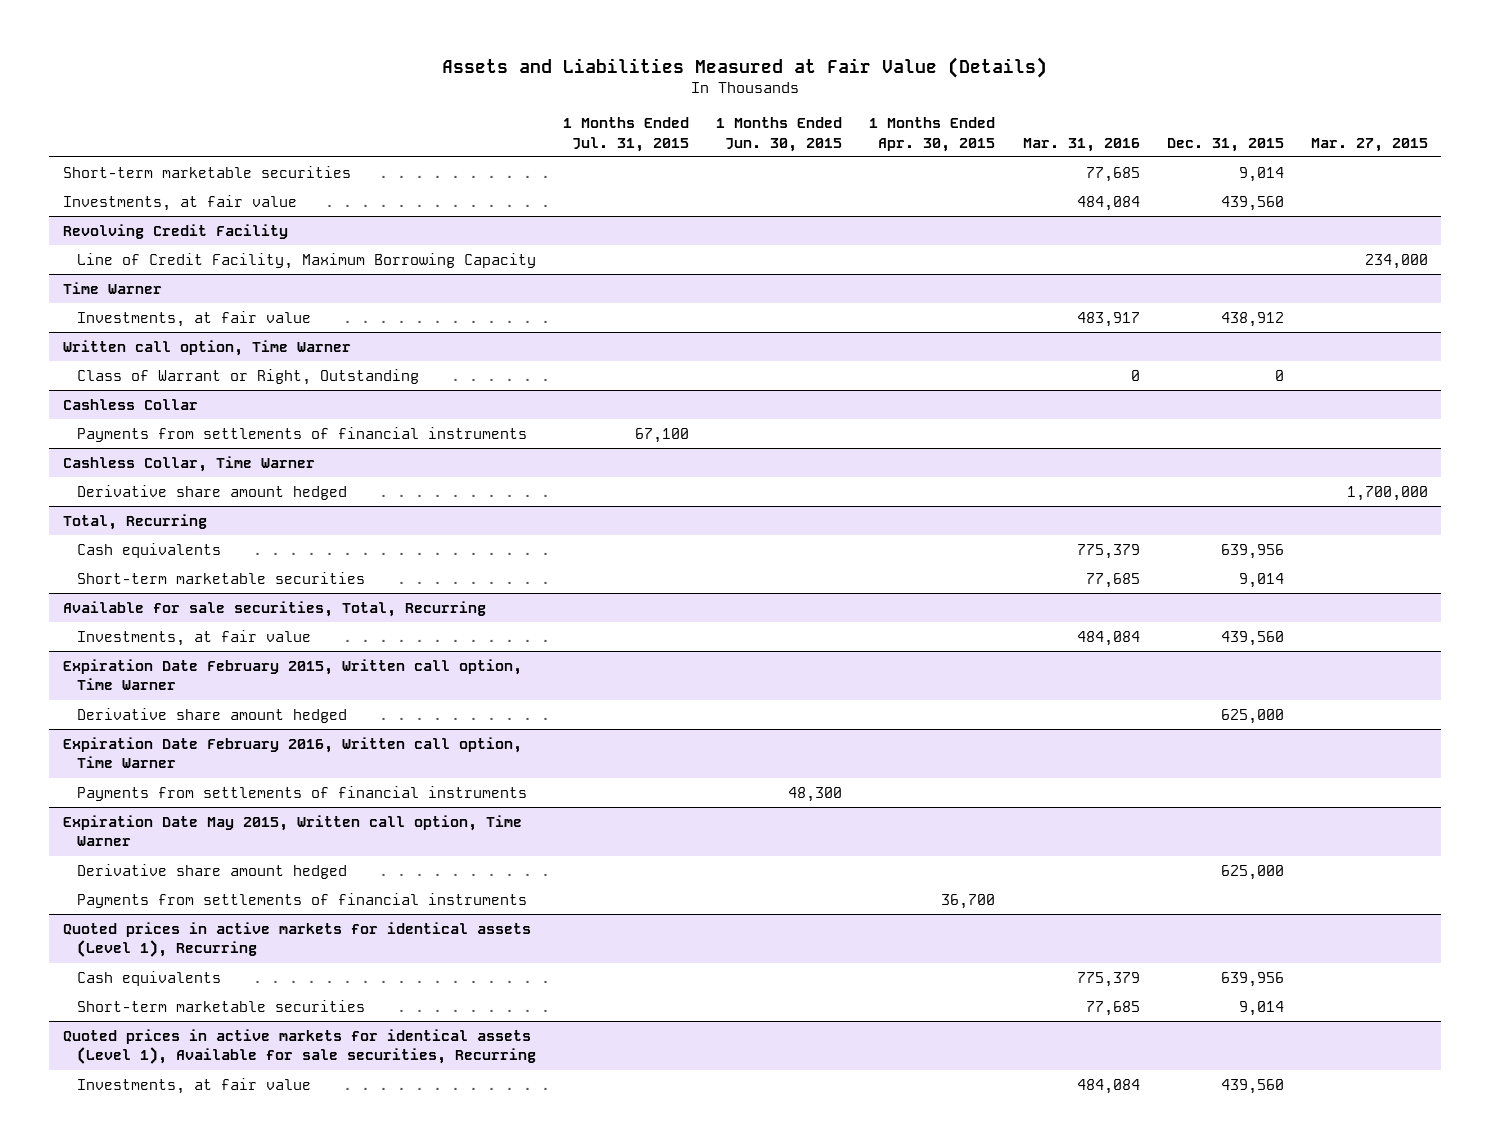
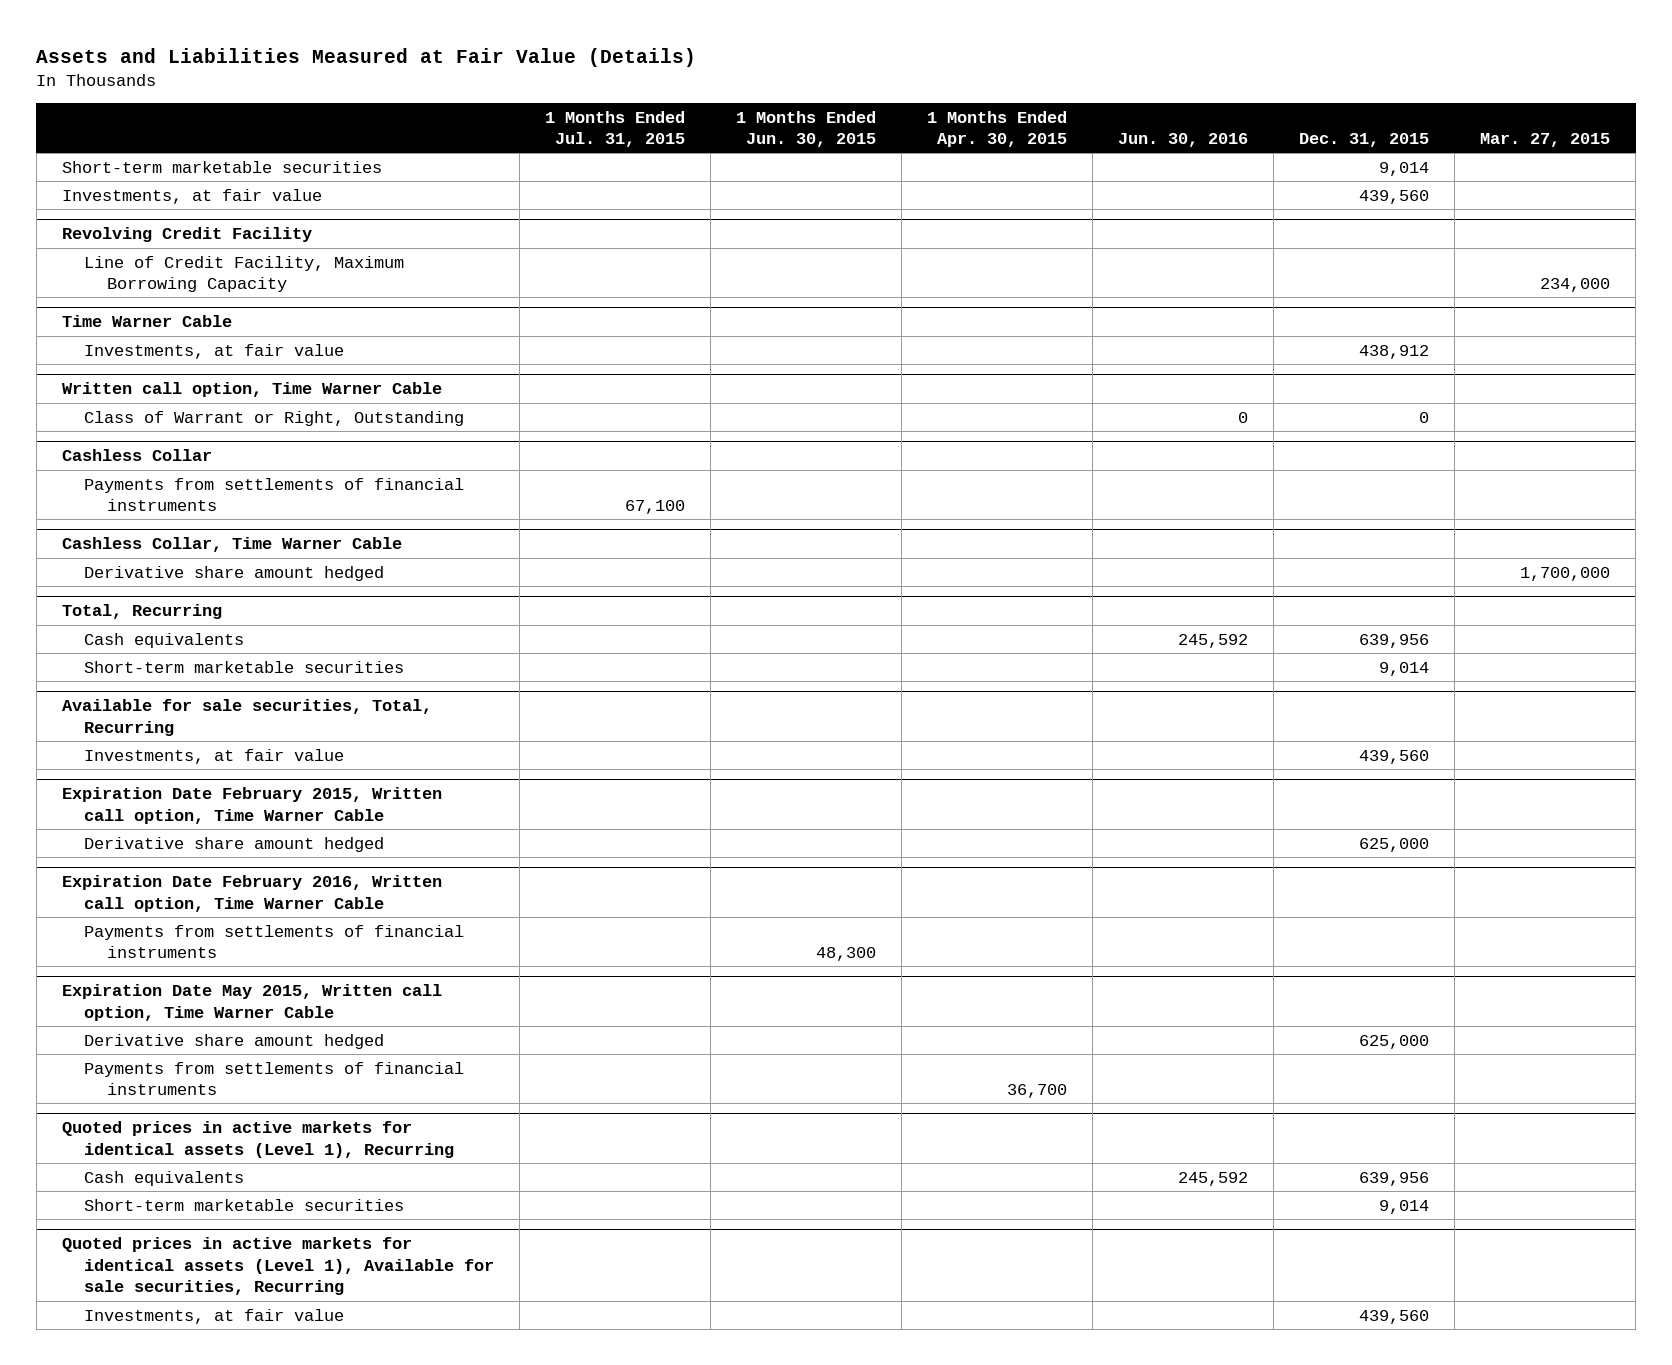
- | 1 Months Ended Jul. 31, 2015 | 1 Months Ended Jun. 30, 2015 | 1 Months Ended Apr. 30, 2015 | Mar. 31, 2016 | Dec. 31, 2015 | Mar. 27, 2015
+ | 1 Months Ended Jul. 31, 2015 | 1 Months Ended Jun. 30, 2015 | 1 Months Ended Apr. 30, 2015 | Jun. 30, 2016 | Dec. 31, 2015 | Mar. 27, 2015
- Time Warner
+ Time Warner Cable
- Written call option, Time Warner
+ Written call option, Time Warner Cable
- Cashless Collar, Time Warner
+ Cashless Collar, Time Warner Cable
- Expiration Date February 2015, Written call option, Time Warner
+ Expiration Date February 2015, Written call option, Time Warner Cable
- Expiration Date February 2016, Written call option, Time Warner
+ Expiration Date February 2016, Written call option, Time Warner Cable
- Expiration Date May 2015, Written call option, Time Warner
+ Expiration Date May 2015, Written call option, Time Warner Cable

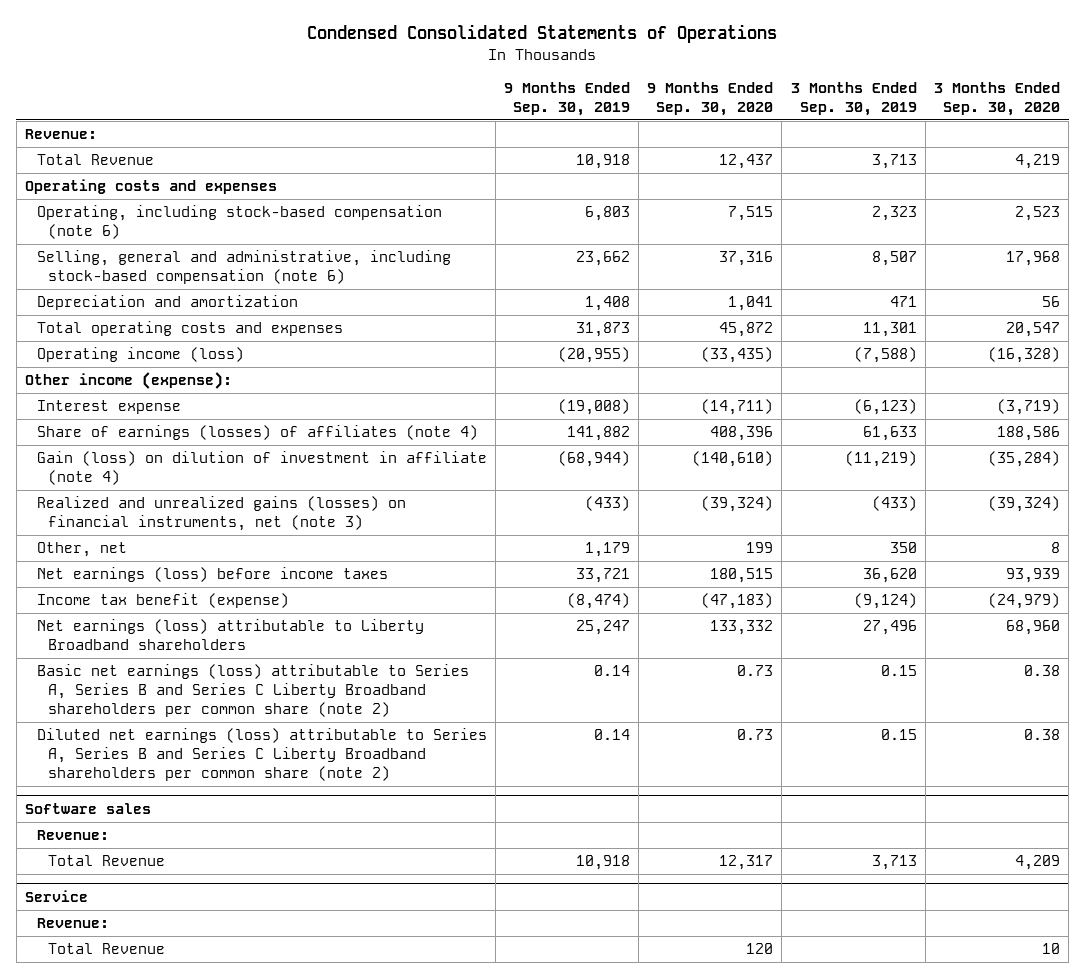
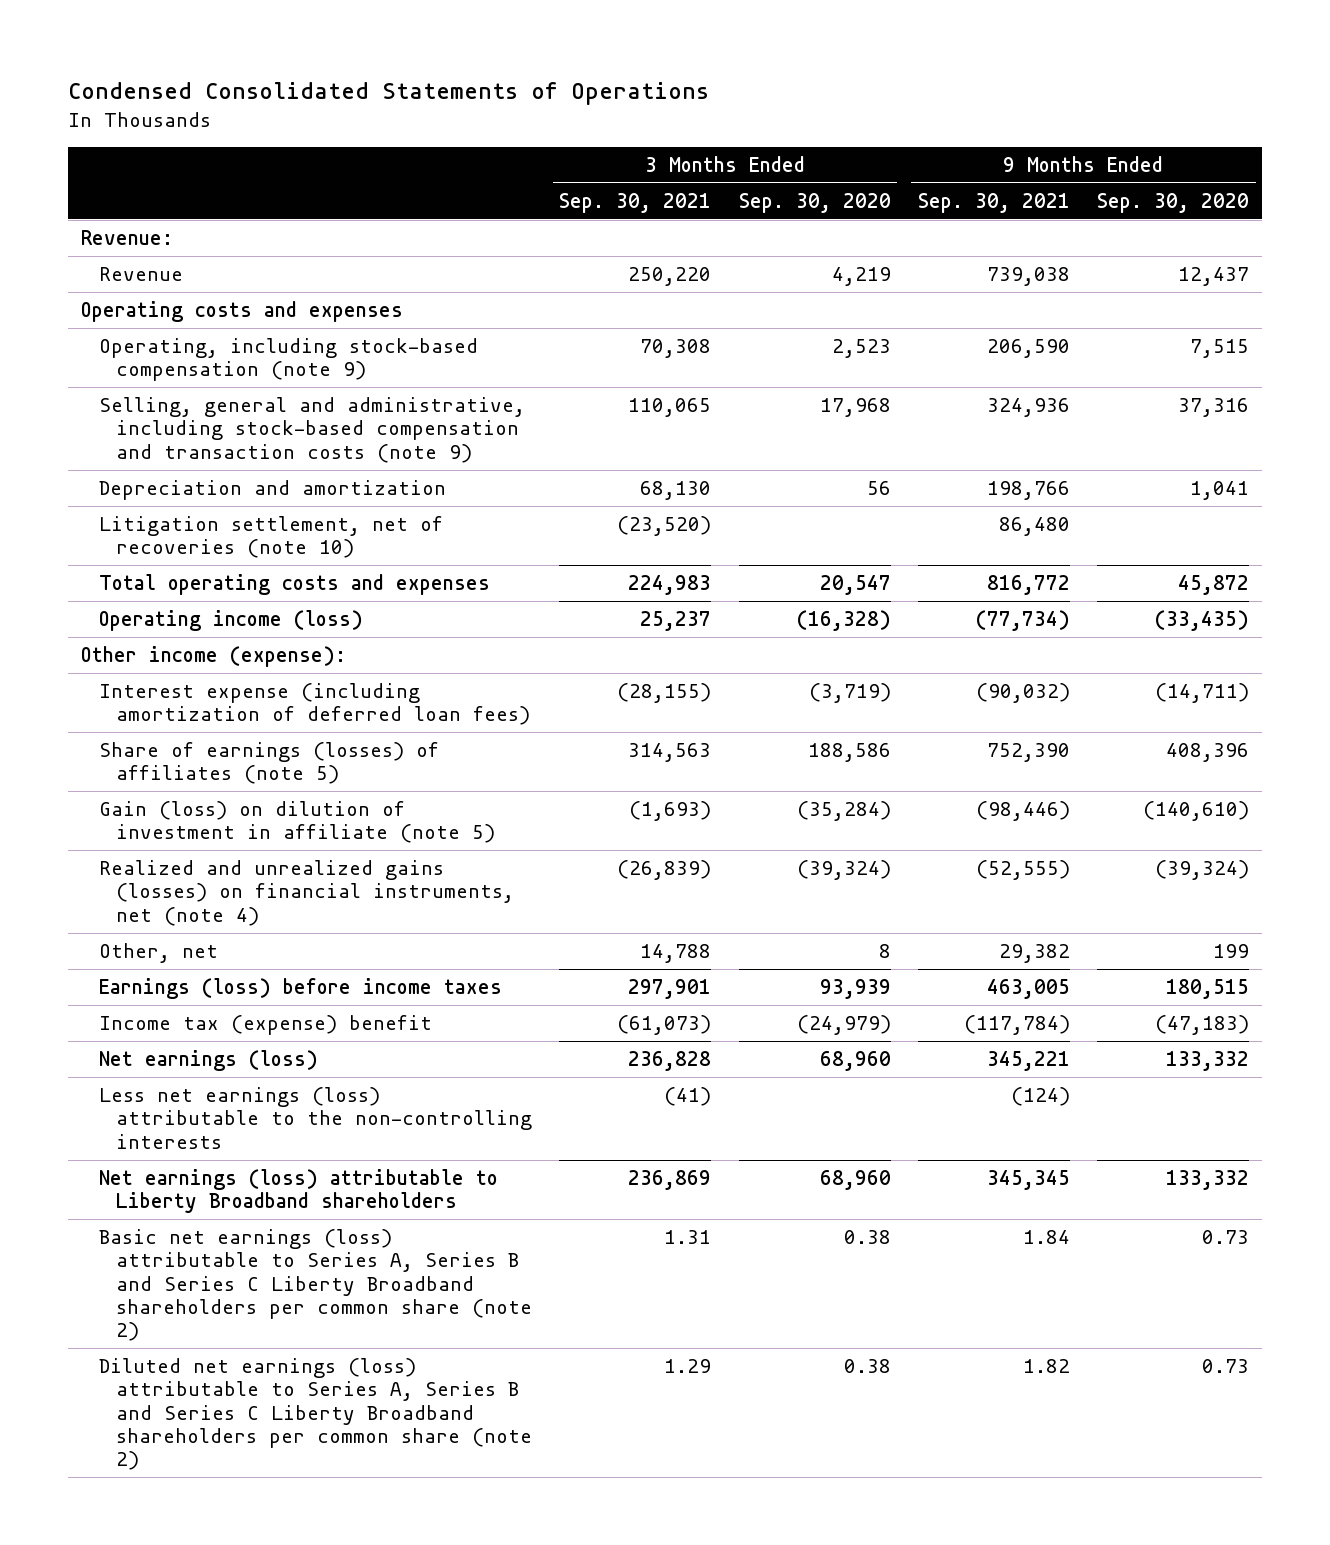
- | 9 Months Ended Sep. 30, 2019 | 9 Months Ended Sep. 30, 2020 | 3 Months Ended Sep. 30, 2019 | 3 Months Ended Sep. 30, 2020
+ | 3 Months Ended Sep. 30, 2021 | 3 Months Ended Sep. 30, 2020 | 9 Months Ended Sep. 30, 2021 | 9 Months Ended Sep. 30, 2020
- Total Revenue | 10,918 | 12,437 | 3,713 | 4,219
+ Revenue | 250,220 | 4,219 | 739,038 | 12,437
- Operating, including stock-based compensation (note 6) | 6,803 | 7,515 | 2,323 | 2,523
- Selling, general and administrative, including stock-based compensation (note 6) | 23,662 | 37,316 | 8,507 | 17,968
+ Operating, including stock-based compensation (note 9) | 70,308 | 2,523 | 206,590 | 7,515
+ Selling, general and administrative, including stock-based compensation and transaction costs (note 9) | 110,065 | 17,968 | 324,936 | 37,316
+ Litigation settlement, net of recoveries (note 10) | (23,520) | | 86,480 |
- Interest expense | (19,008) | (14,711) | (6,123) | (3,719)
- Share of earnings (losses) of affiliates (note 4) | 141,882 | 408,396 | 61,633 | 188,586
- Gain (loss) on dilution of investment in affiliate (note 4) | (68,944) | (140,610) | (11,219) | (35,284)
- Realized and unrealized gains (losses) on financial instruments, net (note 3) | (433) | (39,324) | (433) | (39,324)
+ Interest expense (including amortization of deferred loan fees) | (28,155) | (3,719) | (90,032) | (14,711)
+ Share of earnings (losses) of affiliates (note 5) | 314,563 | 188,586 | 752,390 | 408,396
+ Gain (loss) on dilution of investment in affiliate (note 5) | (1,693) | (35,284) | (98,446) | (140,610)
+ Realized and unrealized gains (losses) on financial instruments, net (note 4) | (26,839) | (39,324) | (52,555) | (39,324)
- Net earnings (loss) before income taxes | 33,721 | 180,515 | 36,620 | 93,939
- Income tax benefit (expense) | (8,474) | (47,183) | (9,124) | (24,979)
+ Earnings (loss) before income taxes | 297,901 | 93,939 | 463,005 | 180,515
+ Income tax (expense) benefit | (61,073) | (24,979) | (117,784) | (47,183)
+ Net earnings (loss) | 236,828 | 68,960 | 345,221 | 133,332
+ Less net earnings (loss) attributable to the non-controlling interests | (41) | | (124) |
- Software sales
- Revenue:
- Total Revenue | 10,918 | 12,317 | 3,713 | 4,209
- Service
- Revenue:
- Total Revenue | | 120 | | 10

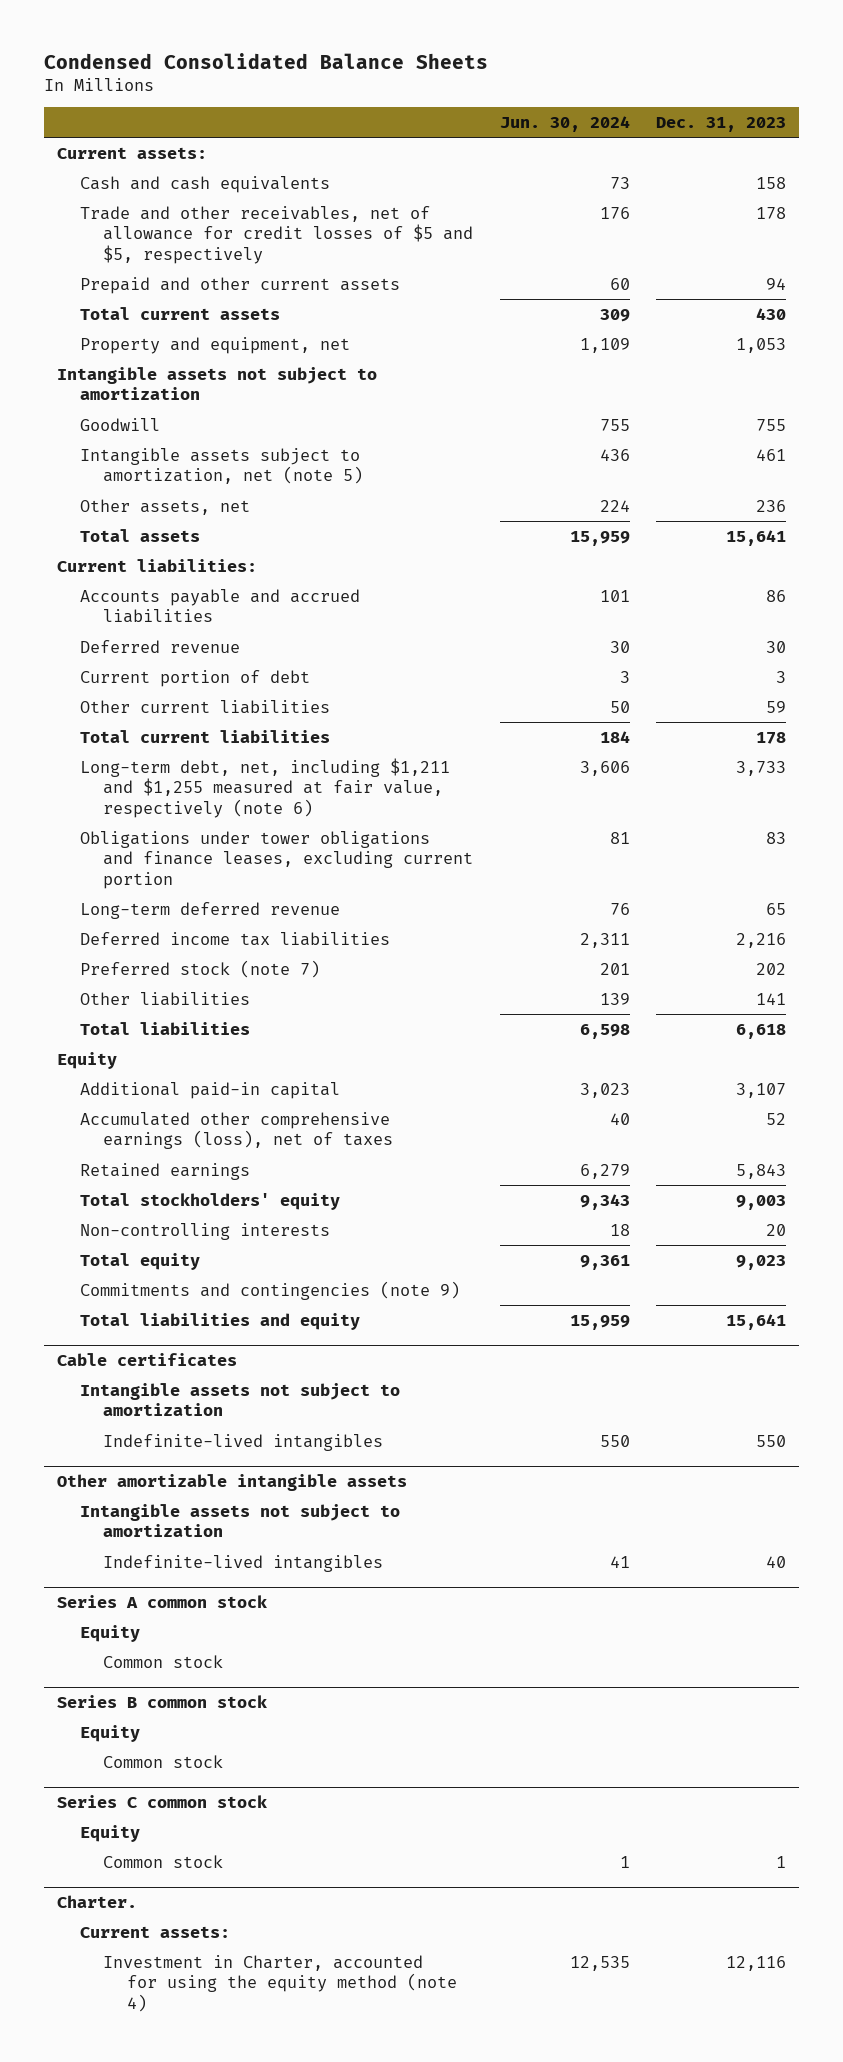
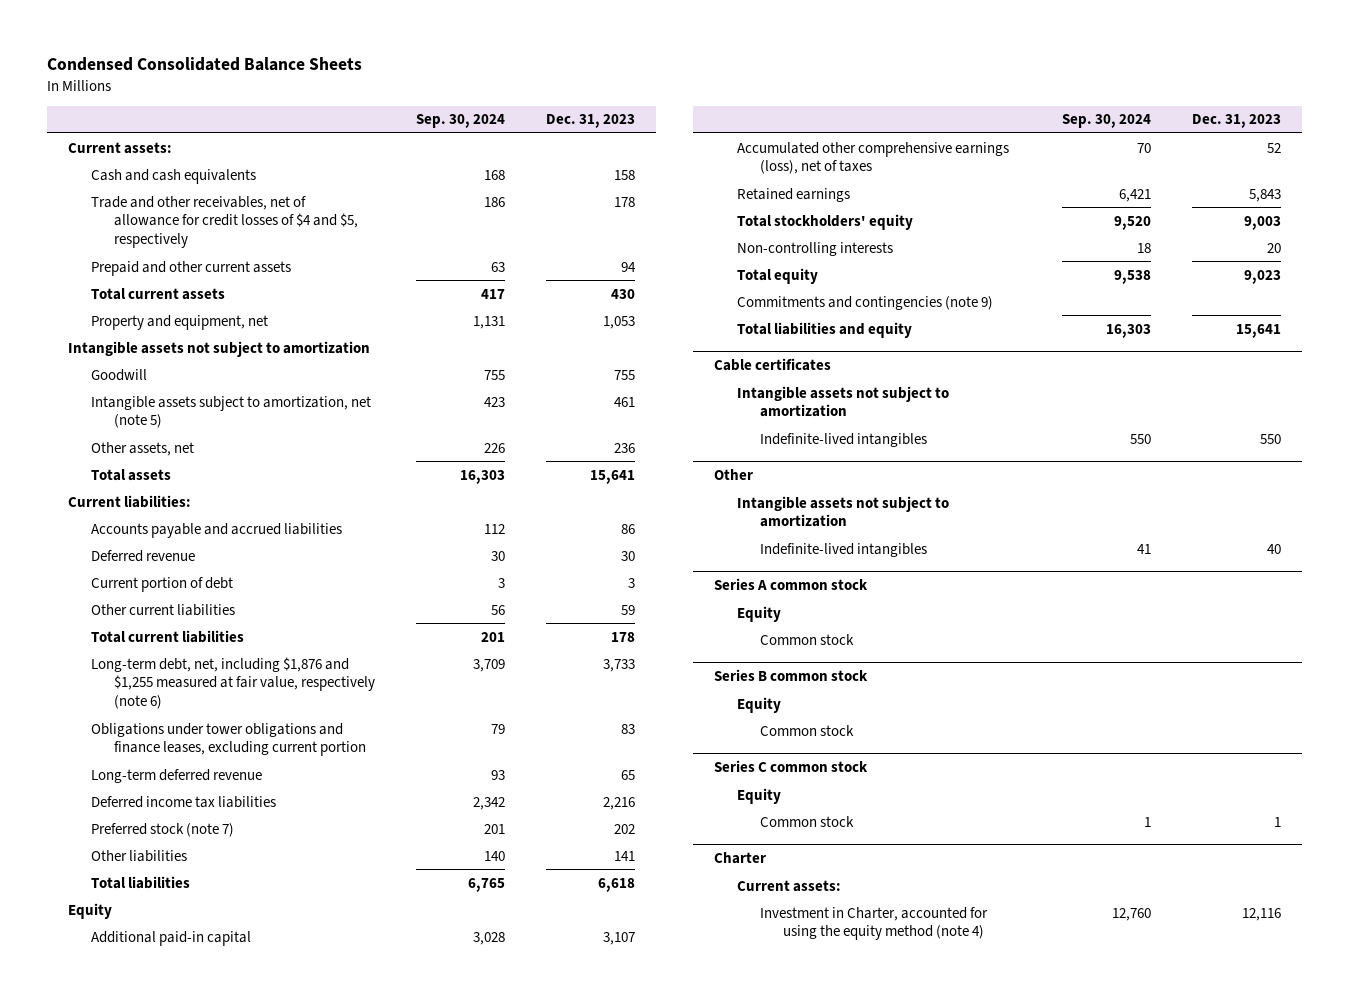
- | Jun. 30, 2024 | Dec. 31, 2023
+ | Sep. 30, 2024 | Dec. 31, 2023
- Trade and other receivables, net of allowance for credit losses of $5 and $5, respectively | 176 | 178
+ Trade and other receivables, net of allowance for credit losses of $4 and $5, respectively | 186 | 178
- Long-term debt, net, including $1,211 and $1,255 measured at fair value, respectively (note 6) | 3,606 | 3,733
+ Long-term debt, net, including $1,876 and $1,255 measured at fair value, respectively (note 6) | 3,709 | 3,733
- Other amortizable intangible assets
+ Other
- Charter.
+ Charter

